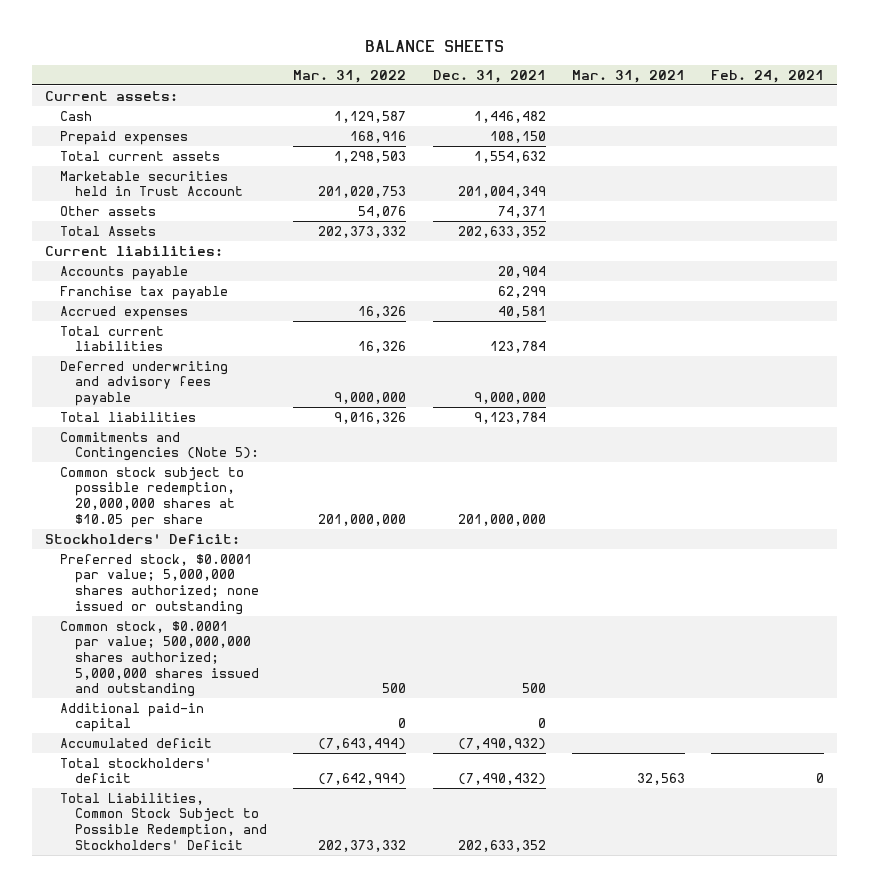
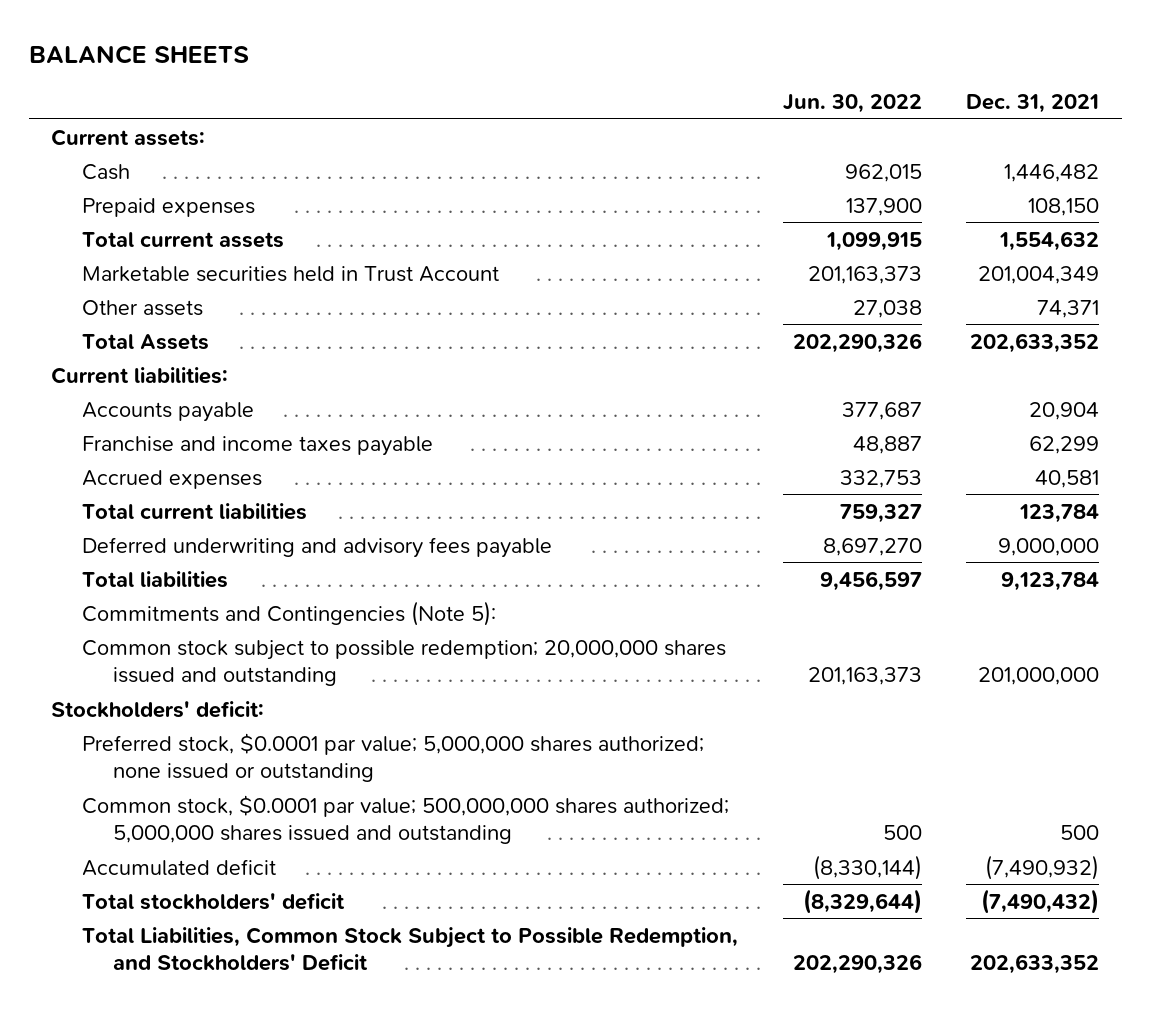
- | Mar. 31, 2022 | Dec. 31, 2021 | Mar. 31, 2021 | Feb. 24, 2021
+ | Jun. 30, 2022 | Dec. 31, 2021
- Franchise tax payable | | 62,299 | |
+ Franchise and income taxes payable | 48,887 | 62,299
- Common stock subject to possible redemption, 20,000,000 shares at $10.05 per share | 201,000,000 | 201,000,000 | |
- Stockholders' Deficit:
+ Common stock subject to possible redemption; 20,000,000 shares issued and outstanding | 201,163,373 | 201,000,000
+ Stockholders' deficit:
- Additional paid-in capital | 0 | 0 | |

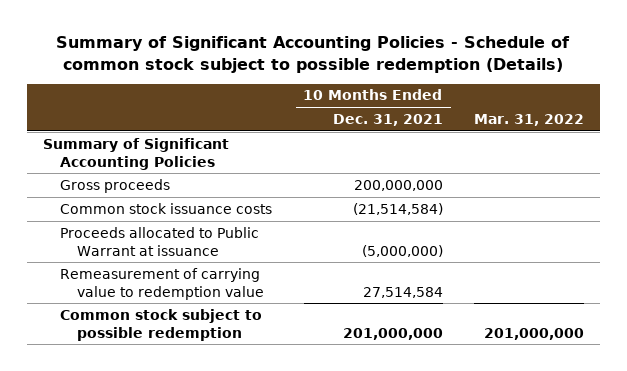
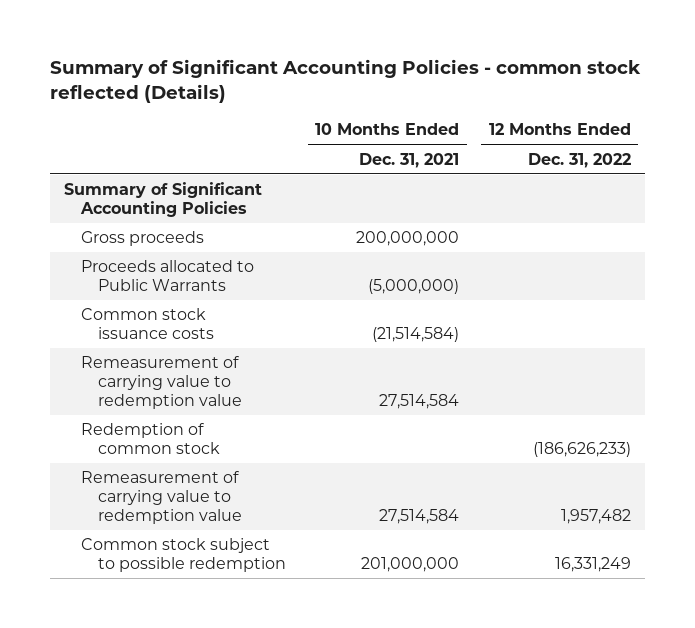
- Summary of Significant Accounting Policies - Schedule of common stock subject to possible redemption (Details)
+ Summary of Significant Accounting Policies - common stock reflected (Details)
- | 10 Months Ended Dec. 31, 2021 | Mar. 31, 2022
+ | 10 Months Ended Dec. 31, 2021 | 12 Months Ended Dec. 31, 2022
+ Proceeds allocated to Public Warrants | (5,000,000) |
- Proceeds allocated to Public Warrant at issuance | (5,000,000) |
+ Redemption of common stock | | (186,626,233)
+ Remeasurement of carrying value to redemption value | 27,514,584 | 1,957,482

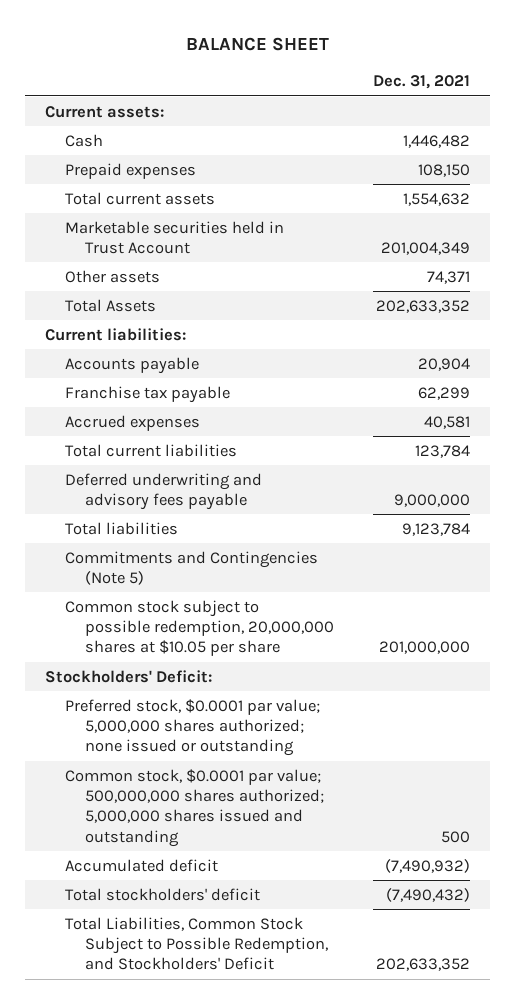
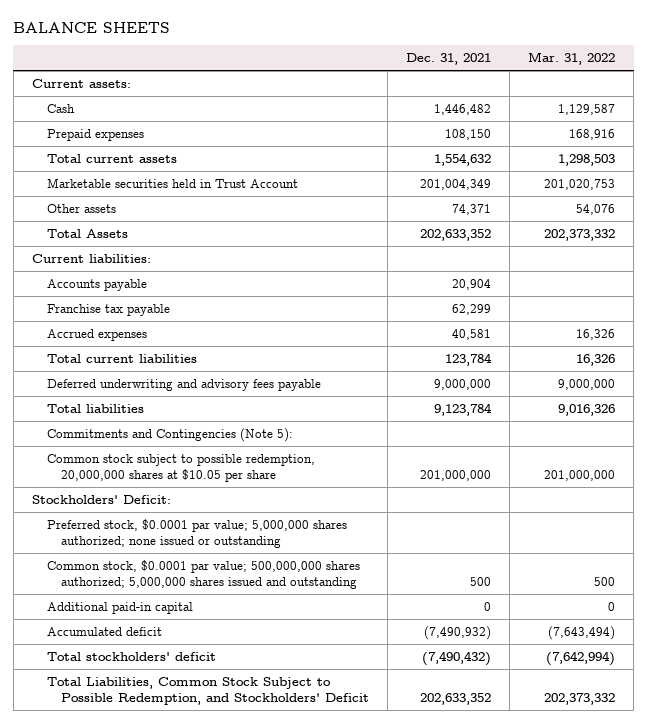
- BALANCE SHEET
+ BALANCE SHEETS
- | Dec. 31, 2021
+ | Dec. 31, 2021 | Mar. 31, 2022
- Commitments and Contingencies (Note 5)
+ Commitments and Contingencies (Note 5):
+ Additional paid-in capital | 0 | 0

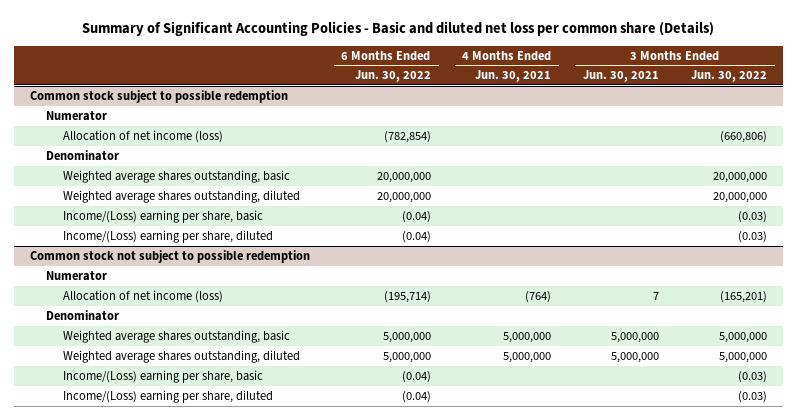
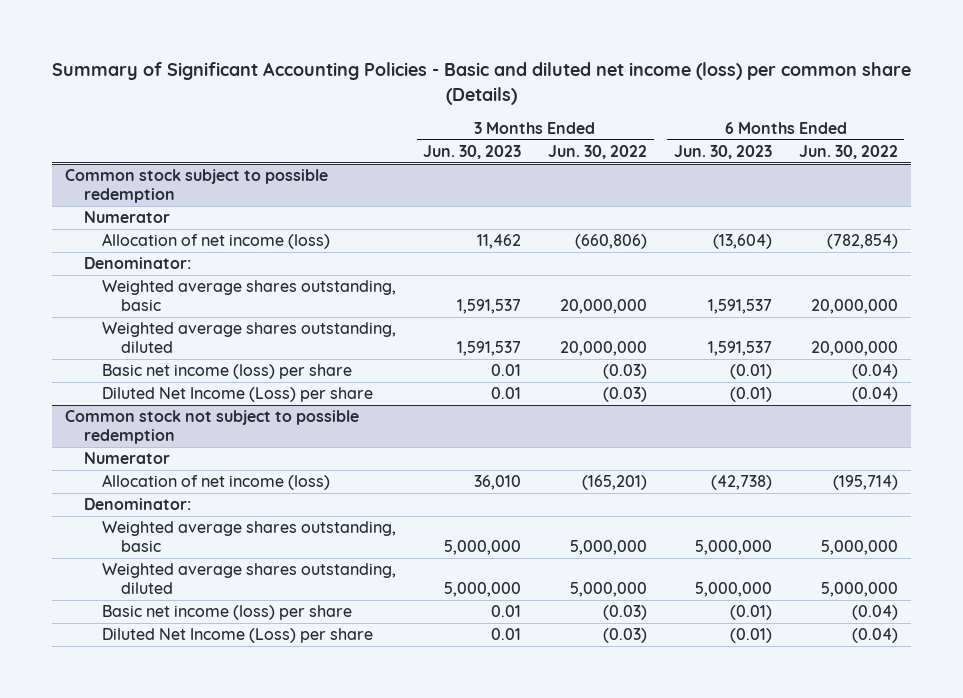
- Summary of Significant Accounting Policies - Basic and diluted net loss per common share (Details)
+ Summary of Significant Accounting Policies - Basic and diluted net income (loss) per common share (Details)
- | 6 Months Ended Jun. 30, 2022 | 4 Months Ended Jun. 30, 2021 | 3 Months Ended Jun. 30, 2021 | 3 Months Ended Jun. 30, 2022
+ | 3 Months Ended Jun. 30, 2023 | 3 Months Ended Jun. 30, 2022 | 6 Months Ended Jun. 30, 2023 | 6 Months Ended Jun. 30, 2022
@ Common stock subject to possible redemption
- Denominator
+ Denominator:
- Income/(Loss) earning per share, basic | (0.04) | | | (0.03)
- Income/(Loss) earning per share, diluted | (0.04) | | | (0.03)
+ Basic net income (loss) per share | 0.01 | (0.03) | (0.01) | (0.04)
+ Diluted Net Income (Loss) per share | 0.01 | (0.03) | (0.01) | (0.04)
@ Common stock not subject to possible redemption
- Denominator
+ Denominator:
- Income/(Loss) earning per share, basic | (0.04) | | | (0.03)
- Income/(Loss) earning per share, diluted | (0.04) | | | (0.03)
+ Basic net income (loss) per share | 0.01 | (0.03) | (0.01) | (0.04)
+ Diluted Net Income (Loss) per share | 0.01 | (0.03) | (0.01) | (0.04)

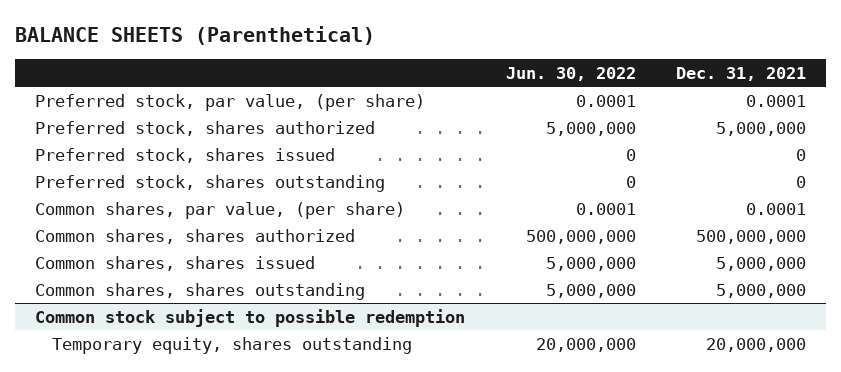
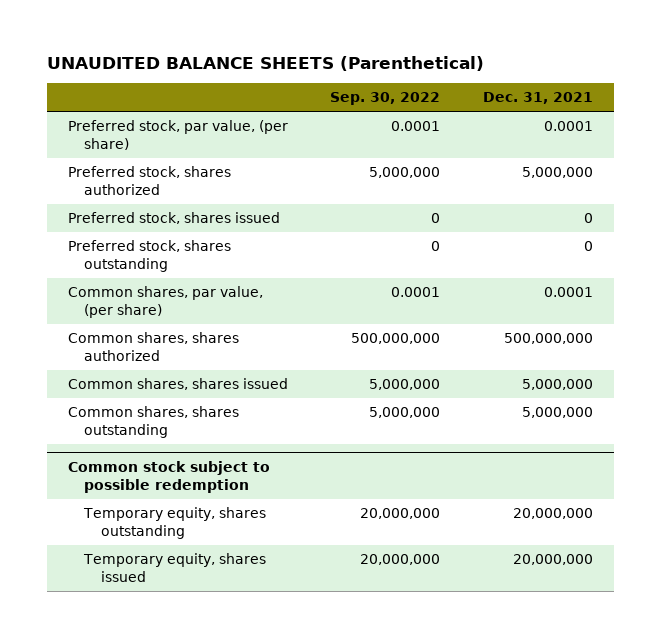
- BALANCE SHEETS (Parenthetical)
+ UNAUDITED BALANCE SHEETS (Parenthetical)
- | Jun. 30, 2022 | Dec. 31, 2021
+ | Sep. 30, 2022 | Dec. 31, 2021
@ Common stock subject to possible redemption
+ Temporary equity, shares issued | 20,000,000 | 20,000,000

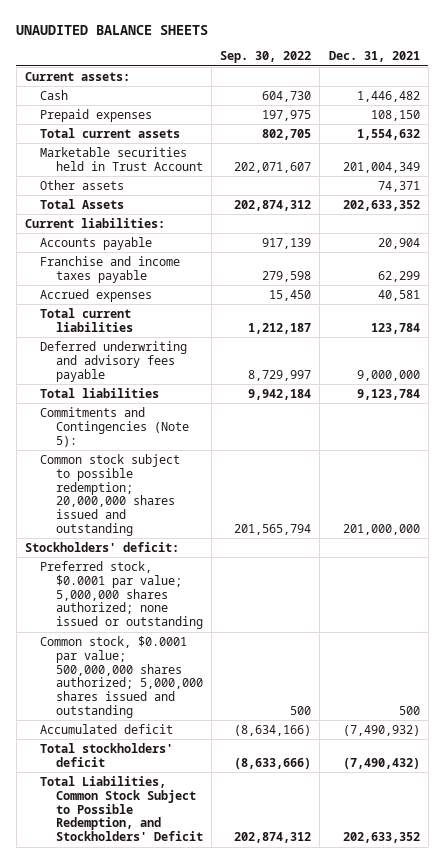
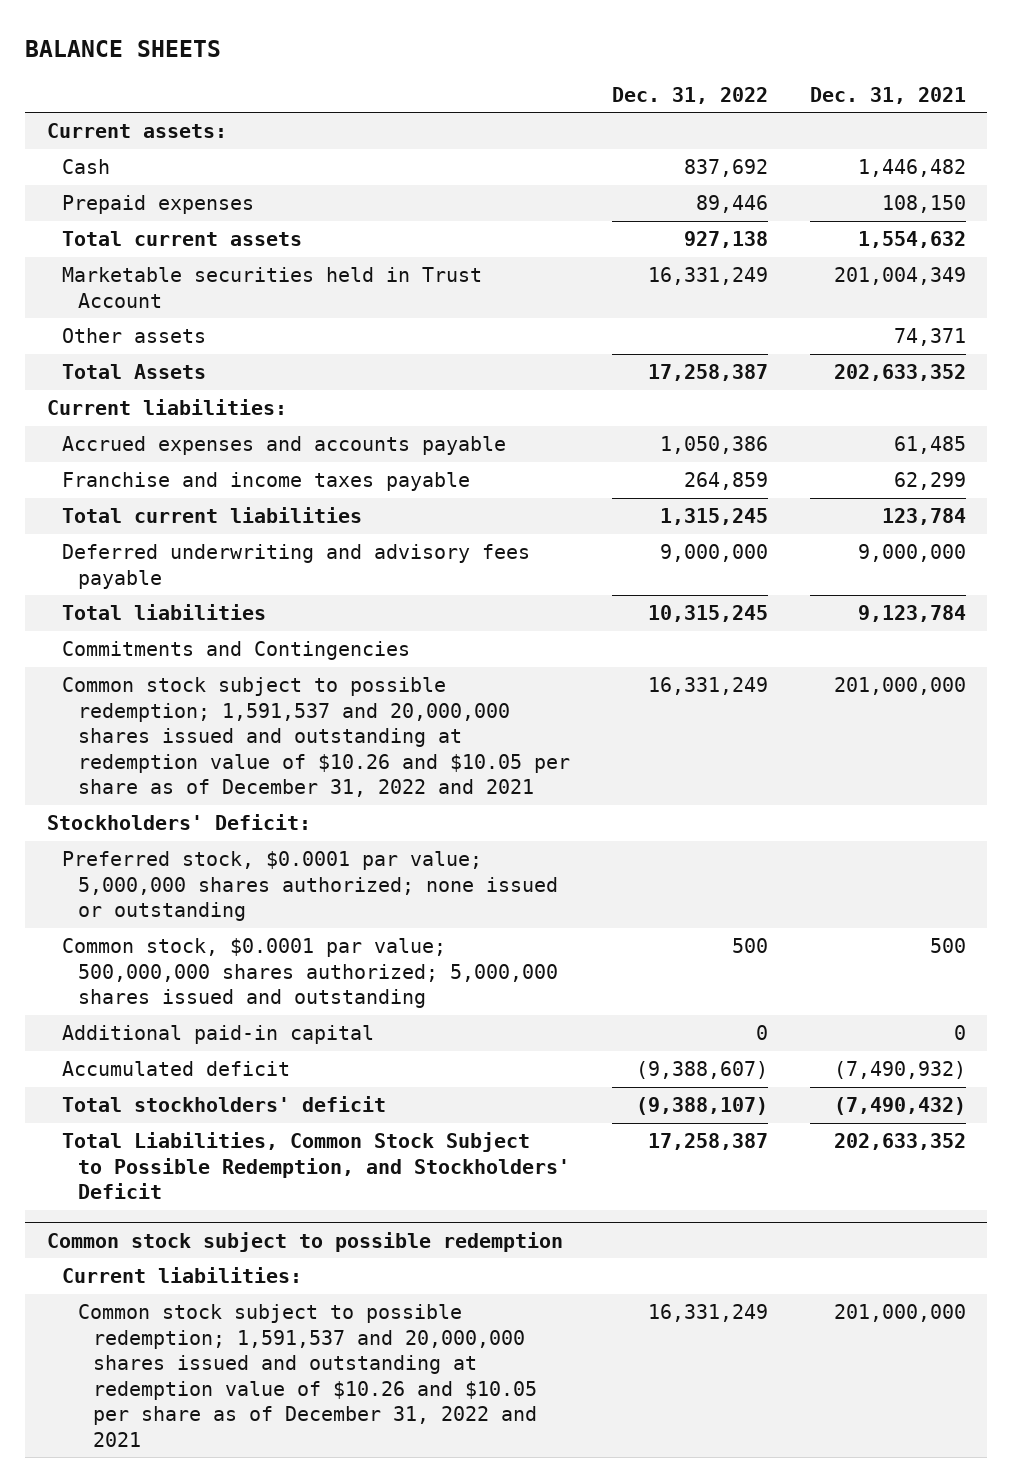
- UNAUDITED BALANCE SHEETS
+ BALANCE SHEETS
- | Sep. 30, 2022 | Dec. 31, 2021
+ | Dec. 31, 2022 | Dec. 31, 2021
- Accounts payable | 917,139 | 20,904
+ Accrued expenses and accounts payable | 1,050,386 | 61,485
- Accrued expenses | 15,450 | 40,581
- Commitments and Contingencies (Note 5):
- Common stock subject to possible redemption; 20,000,000 shares issued and outstanding | 201,565,794 | 201,000,000
- Stockholders' deficit:
+ Commitments and Contingencies
+ Common stock subject to possible redemption; 1,591,537 and 20,000,000 shares issued and outstanding at redemption value of $10.26 and $10.05 per share as of December 31, 2022 and 2021 | 16,331,249 | 201,000,000
+ Stockholders' Deficit:
+ Additional paid-in capital | 0 | 0
+ Common stock subject to possible redemption
+ Current liabilities:
+ Common stock subject to possible redemption; 1,591,537 and 20,000,000 shares issued and outstanding at redemption value of $10.26 and $10.05 per share as of December 31, 2022 and 2021 | 16,331,249 | 201,000,000

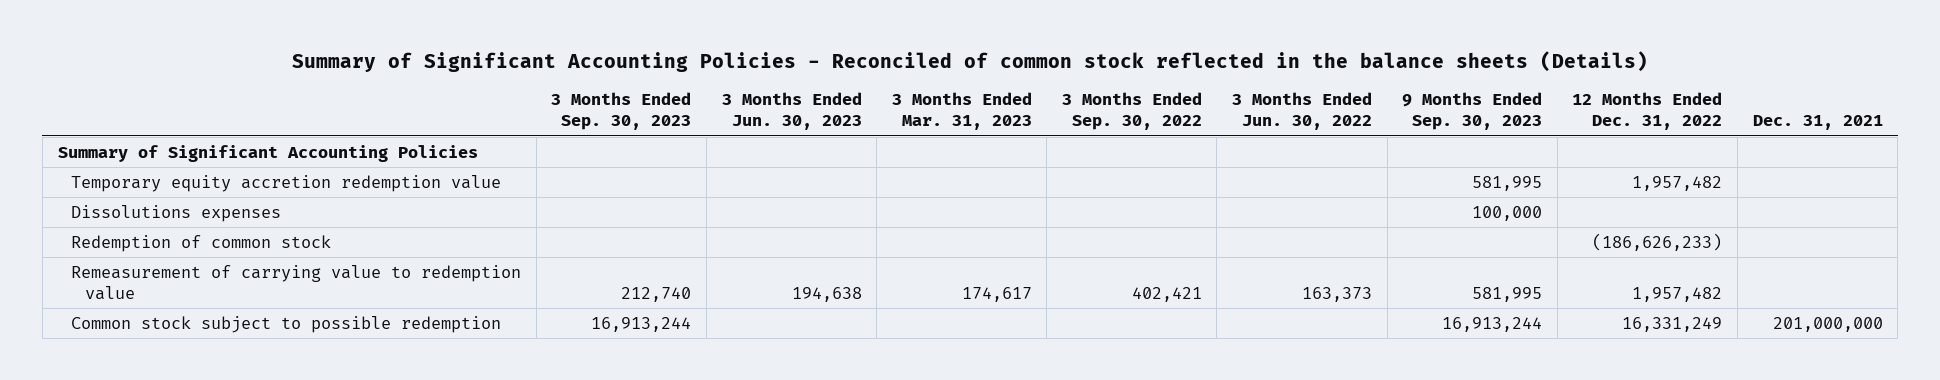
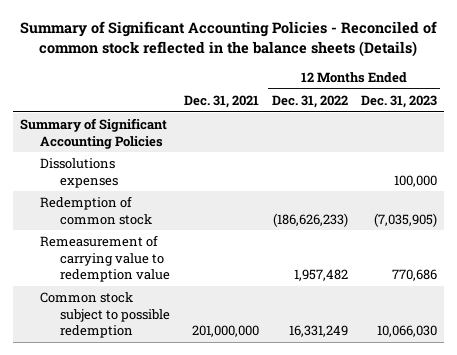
- | 3 Months Ended Sep. 30, 2023 | 3 Months Ended Jun. 30, 2023 | 3 Months Ended Mar. 31, 2023 | 3 Months Ended Sep. 30, 2022 | 3 Months Ended Jun. 30, 2022 | 9 Months Ended Sep. 30, 2023 | 12 Months Ended Dec. 31, 2022 | Dec. 31, 2021
+ | Dec. 31, 2021 | 12 Months Ended Dec. 31, 2022 | 12 Months Ended Dec. 31, 2023
- Temporary equity accretion redemption value | | | | | | 581,995 | 1,957,482 |

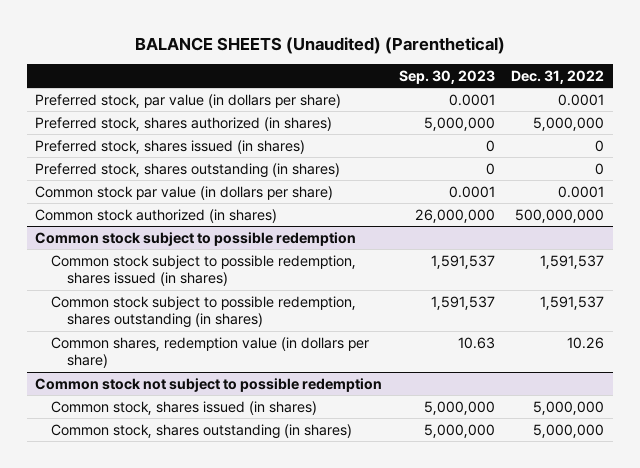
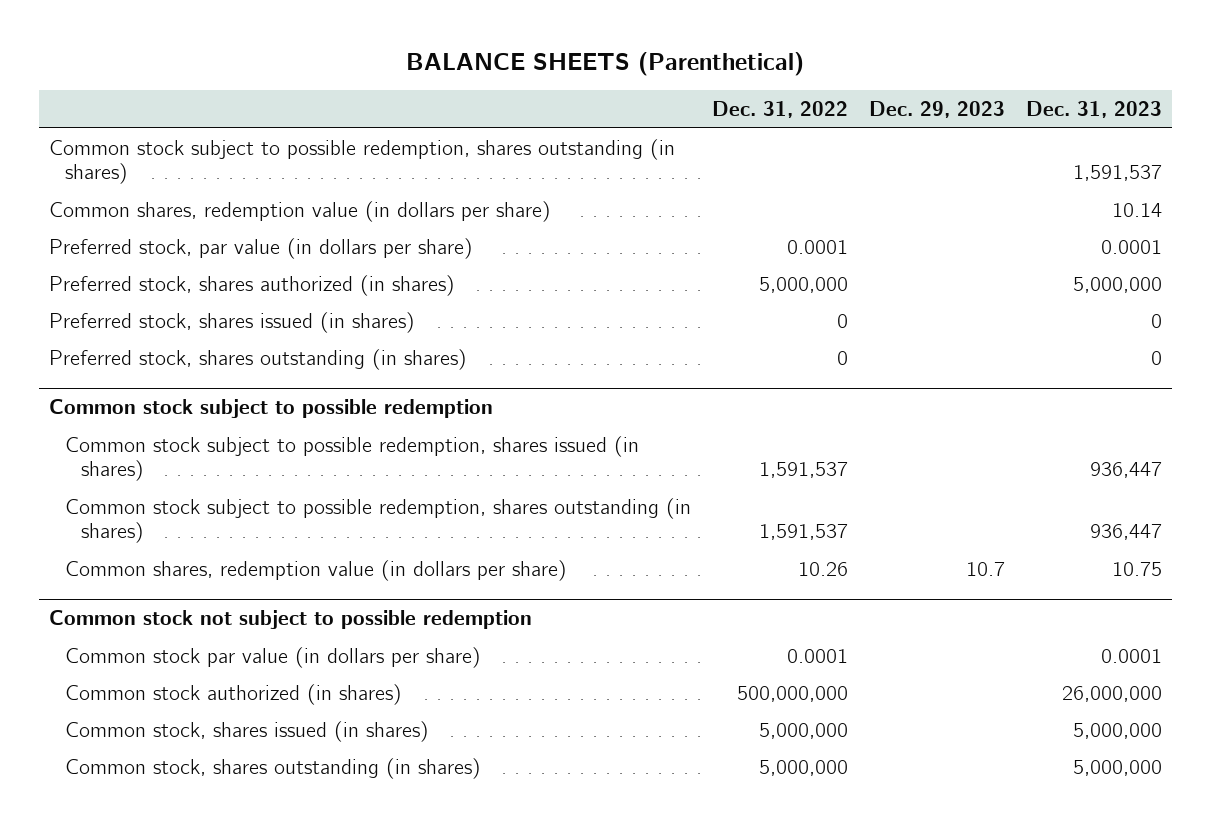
- BALANCE SHEETS (Unaudited) (Parenthetical)
+ BALANCE SHEETS (Parenthetical)
- | Sep. 30, 2023 | Dec. 31, 2022
+ | Dec. 31, 2022 | Dec. 29, 2023 | Dec. 31, 2023
+ Common stock subject to possible redemption, shares outstanding (in shares) | | | 1,591,537
+ Common shares, redemption value (in dollars per share) | | | 10.14
- Common stock par value (in dollars per share) | 0.0001 | 0.0001
- Common stock authorized (in shares) | 26,000,000 | 500,000,000
@ Common stock not subject to possible redemption
+ Common stock par value (in dollars per share) | 0.0001 | | 0.0001
+ Common stock authorized (in shares) | 500,000,000 | | 26,000,000

